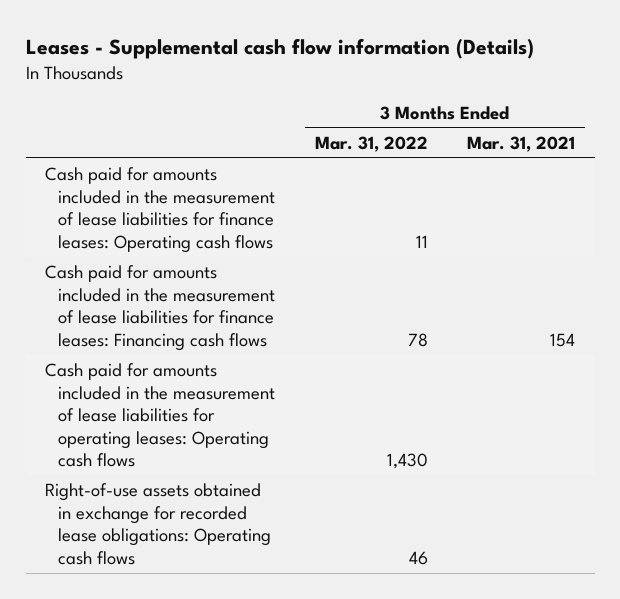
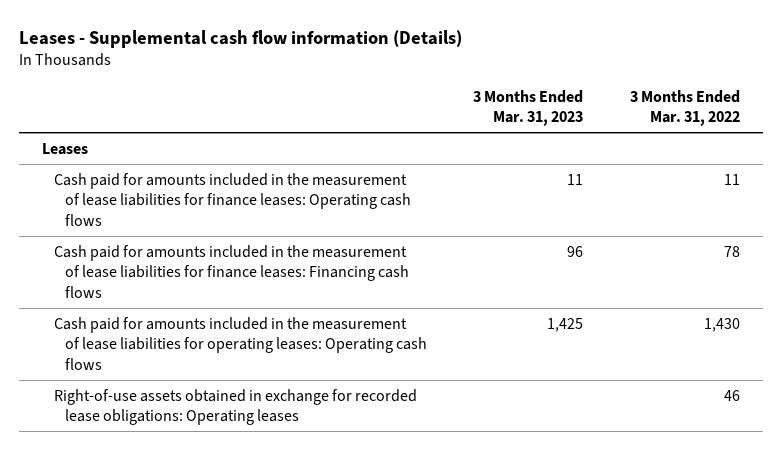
- | 3 Months Ended Mar. 31, 2022 | 3 Months Ended Mar. 31, 2021
+ | 3 Months Ended Mar. 31, 2023 | 3 Months Ended Mar. 31, 2022
+ Leases
- Right-of-use assets obtained in exchange for recorded lease obligations: Operating cash flows | 46 |
+ Right-of-use assets obtained in exchange for recorded lease obligations: Operating leases | | 46

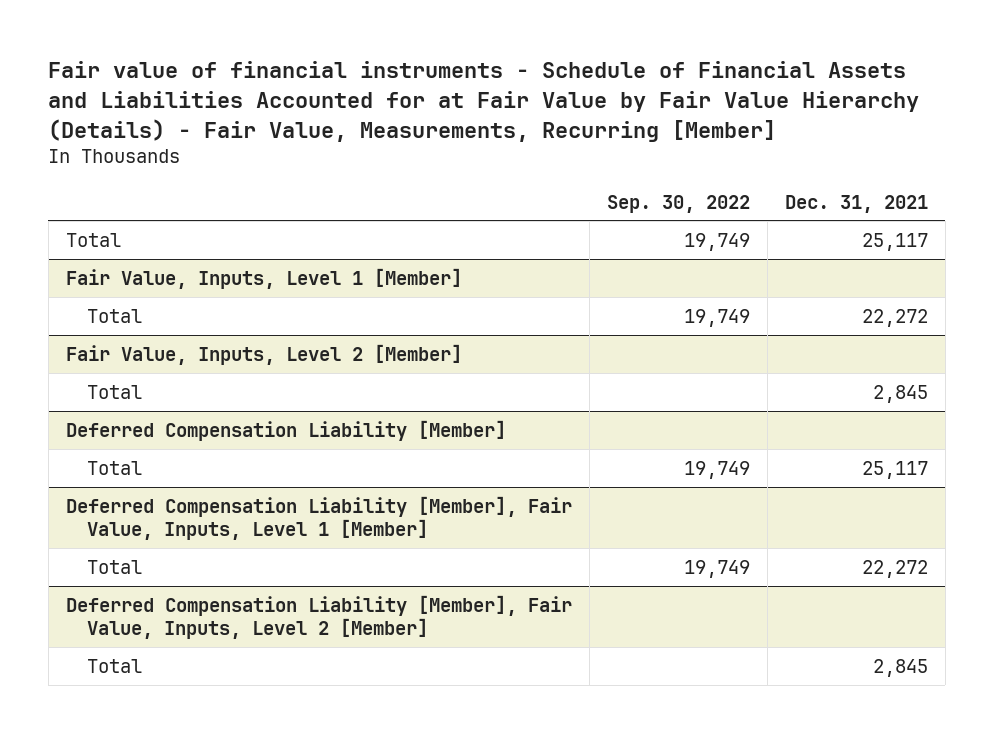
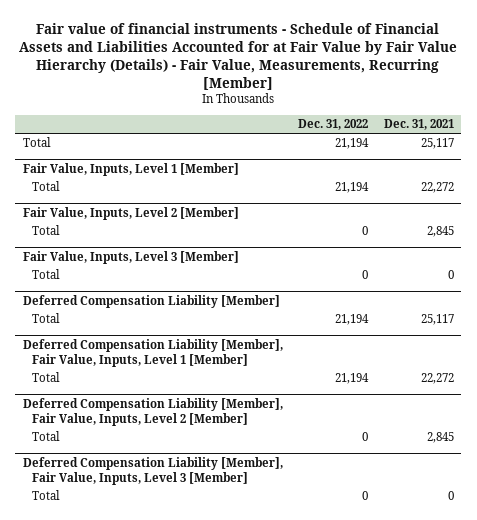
- | Sep. 30, 2022 | Dec. 31, 2021
+ | Dec. 31, 2022 | Dec. 31, 2021
+ Fair Value, Inputs, Level 3 [Member]
+ Total | 0 | 0
+ Deferred Compensation Liability [Member], Fair Value, Inputs, Level 3 [Member]
+ Total | 0 | 0

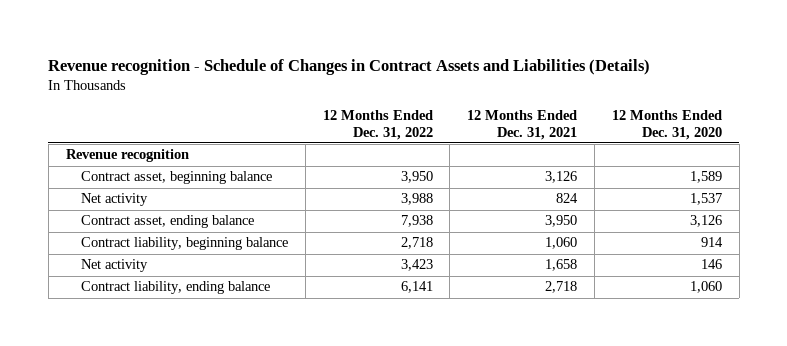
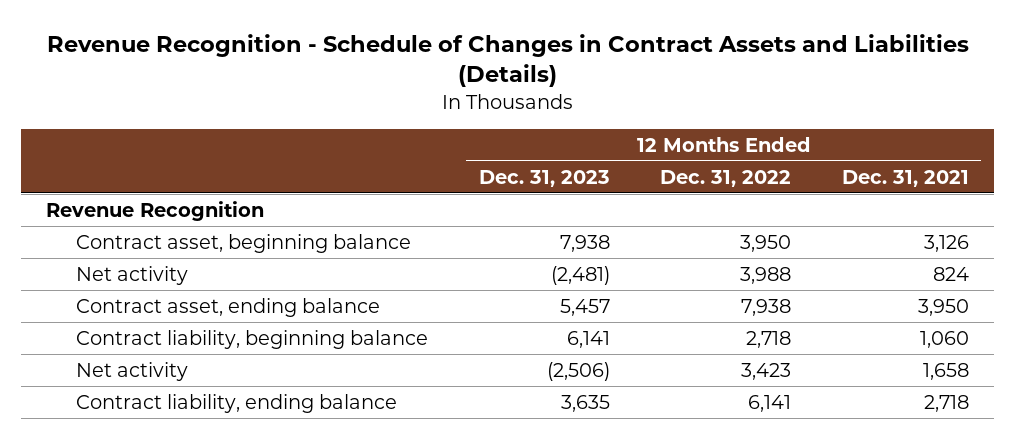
- Revenue recognition - Schedule of Changes in Contract Assets and Liabilities (Details)
+ Revenue Recognition - Schedule of Changes in Contract Assets and Liabilities (Details)
- | 12 Months Ended Dec. 31, 2022 | 12 Months Ended Dec. 31, 2021 | 12 Months Ended Dec. 31, 2020
+ | 12 Months Ended Dec. 31, 2023 | 12 Months Ended Dec. 31, 2022 | 12 Months Ended Dec. 31, 2021
- Revenue recognition
+ Revenue Recognition

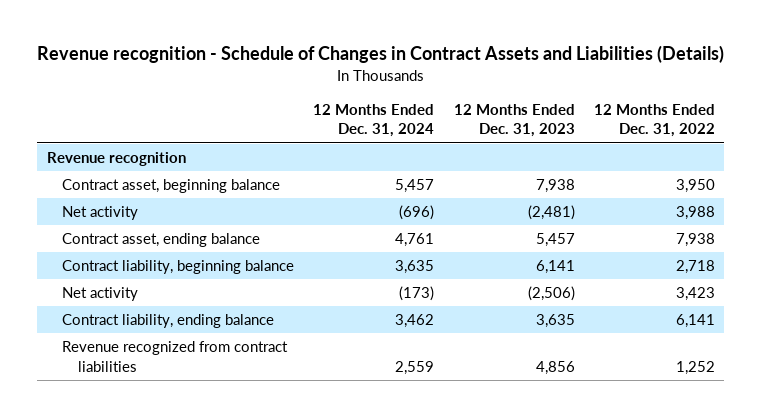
- Revenue Recognition - Schedule of Changes in Contract Assets and Liabilities (Details)
+ Revenue recognition - Schedule of Changes in Contract Assets and Liabilities (Details)
- | 12 Months Ended Dec. 31, 2023 | 12 Months Ended Dec. 31, 2022 | 12 Months Ended Dec. 31, 2021
+ | 12 Months Ended Dec. 31, 2024 | 12 Months Ended Dec. 31, 2023 | 12 Months Ended Dec. 31, 2022
- Revenue Recognition
+ Revenue recognition
+ Revenue recognized from contract liabilities | 2,559 | 4,856 | 1,252

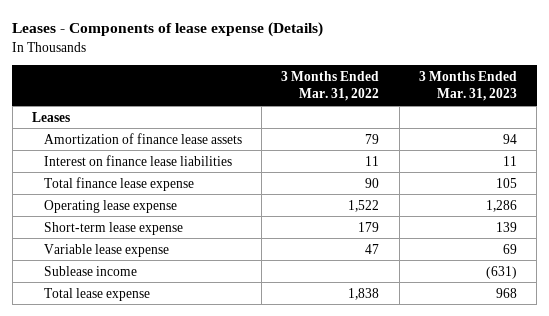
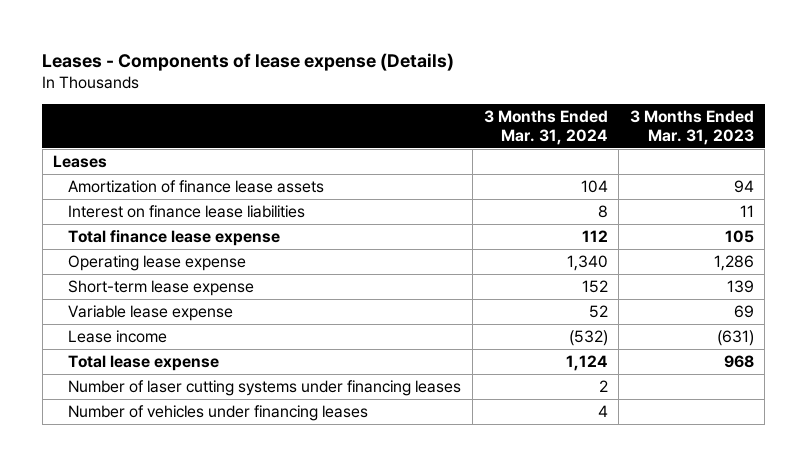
- | 3 Months Ended Mar. 31, 2022 | 3 Months Ended Mar. 31, 2023
+ | 3 Months Ended Mar. 31, 2024 | 3 Months Ended Mar. 31, 2023
- Sublease income | | (631)
+ Lease income | (532) | (631)
+ Number of laser cutting systems under financing leases | 2 |
+ Number of vehicles under financing leases | 4 |

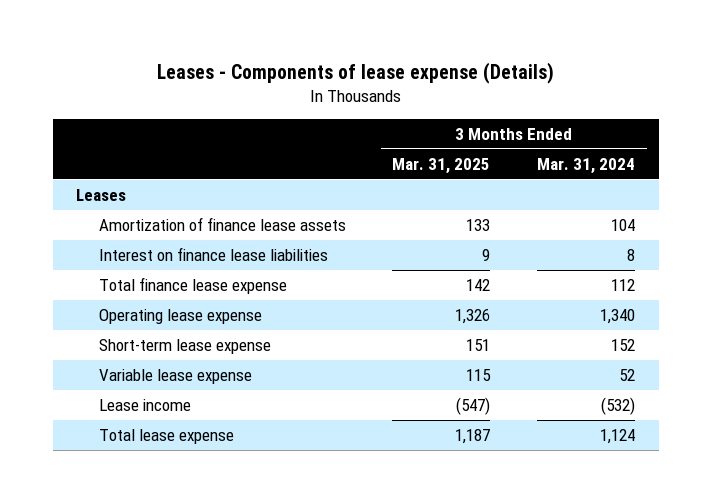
- | 3 Months Ended Mar. 31, 2024 | 3 Months Ended Mar. 31, 2023
+ | 3 Months Ended Mar. 31, 2025 | 3 Months Ended Mar. 31, 2024
- Number of laser cutting systems under financing leases | 2 |
- Number of vehicles under financing leases | 4 |

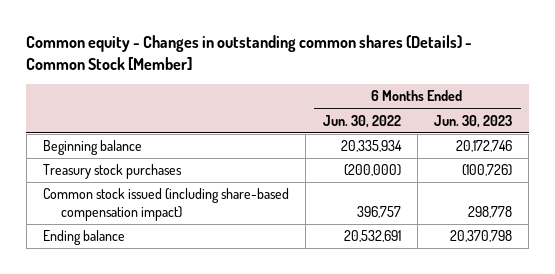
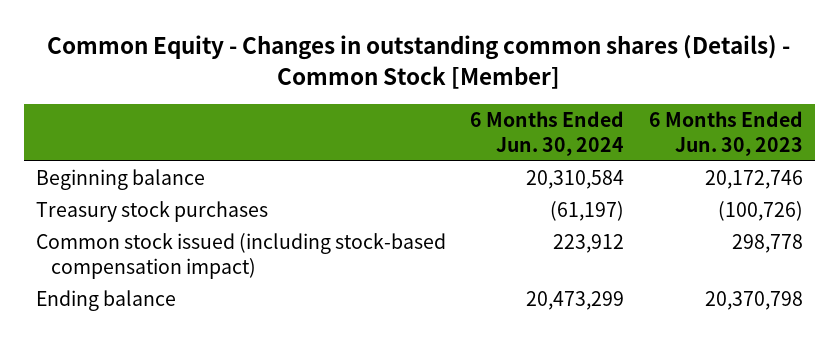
- Common equity - Changes in outstanding common shares (Details) - Common Stock [Member]
+ Common Equity - Changes in outstanding common shares (Details) - Common Stock [Member]
- | 6 Months Ended Jun. 30, 2022 | 6 Months Ended Jun. 30, 2023
+ | 6 Months Ended Jun. 30, 2024 | 6 Months Ended Jun. 30, 2023
- Common stock issued (including share-based compensation impact) | 396,757 | 298,778
+ Common stock issued (including stock-based compensation impact) | 223,912 | 298,778

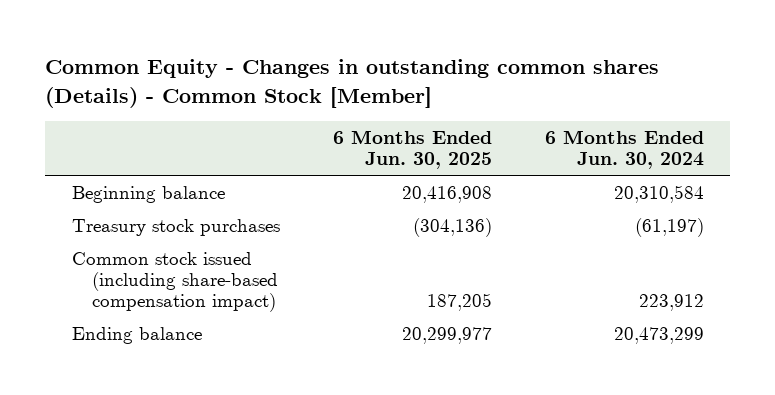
- | 6 Months Ended Jun. 30, 2024 | 6 Months Ended Jun. 30, 2023
+ | 6 Months Ended Jun. 30, 2025 | 6 Months Ended Jun. 30, 2024
- Common stock issued (including stock-based compensation impact) | 223,912 | 298,778
+ Common stock issued (including share-based compensation impact) | 187,205 | 223,912

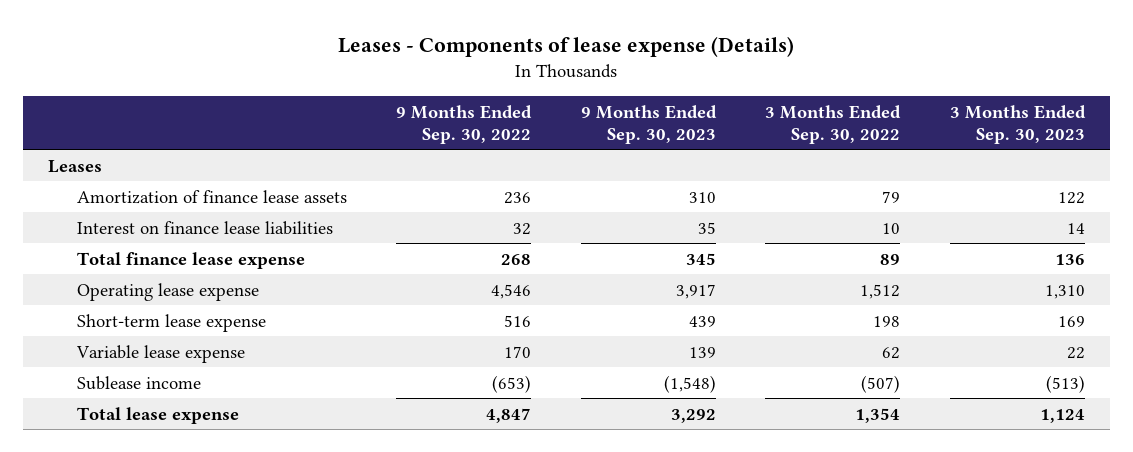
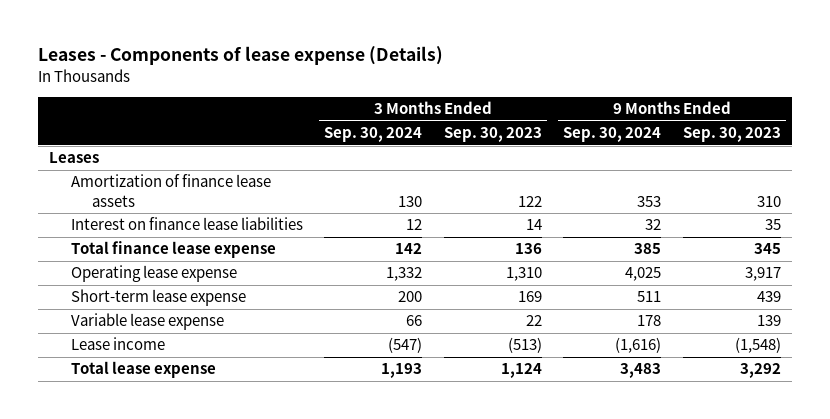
- | 9 Months Ended Sep. 30, 2022 | 9 Months Ended Sep. 30, 2023 | 3 Months Ended Sep. 30, 2022 | 3 Months Ended Sep. 30, 2023
+ | 3 Months Ended Sep. 30, 2024 | 3 Months Ended Sep. 30, 2023 | 9 Months Ended Sep. 30, 2024 | 9 Months Ended Sep. 30, 2023
- Sublease income | (653) | (1,548) | (507) | (513)
+ Lease income | (547) | (513) | (1,616) | (1,548)

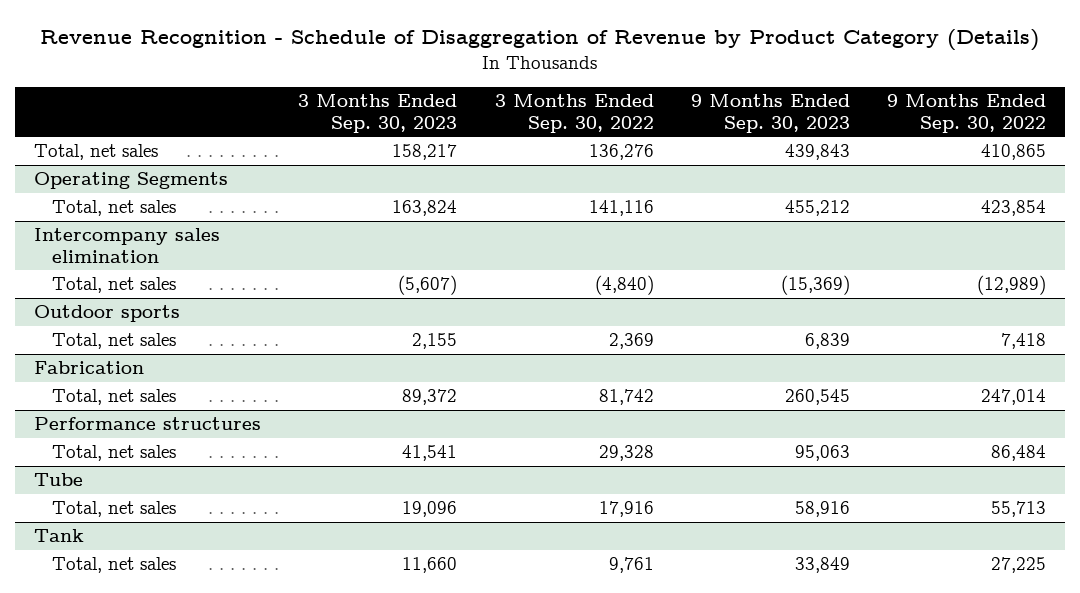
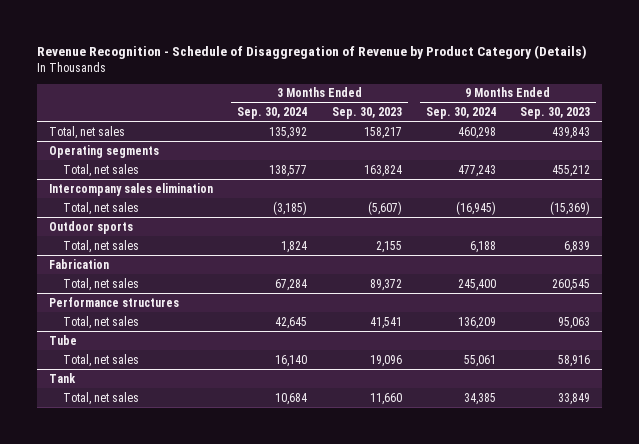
- | 3 Months Ended Sep. 30, 2023 | 3 Months Ended Sep. 30, 2022 | 9 Months Ended Sep. 30, 2023 | 9 Months Ended Sep. 30, 2022
+ | 3 Months Ended Sep. 30, 2024 | 3 Months Ended Sep. 30, 2023 | 9 Months Ended Sep. 30, 2024 | 9 Months Ended Sep. 30, 2023
- Operating Segments
+ Operating segments

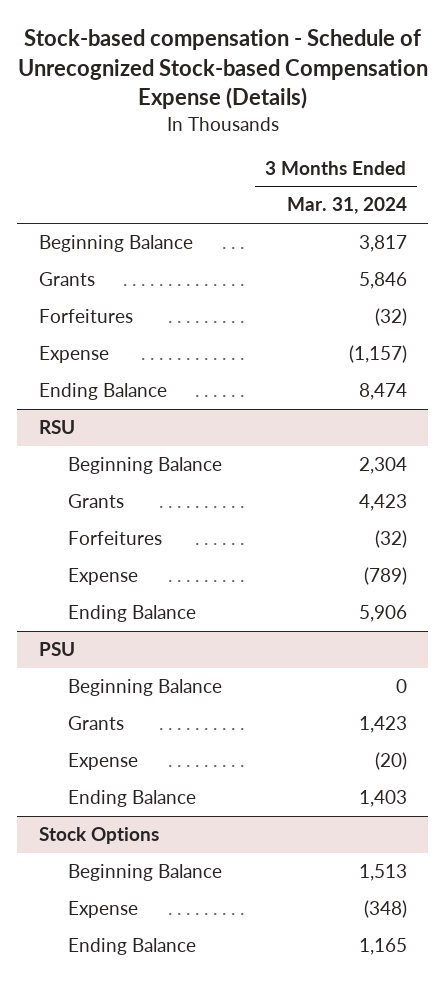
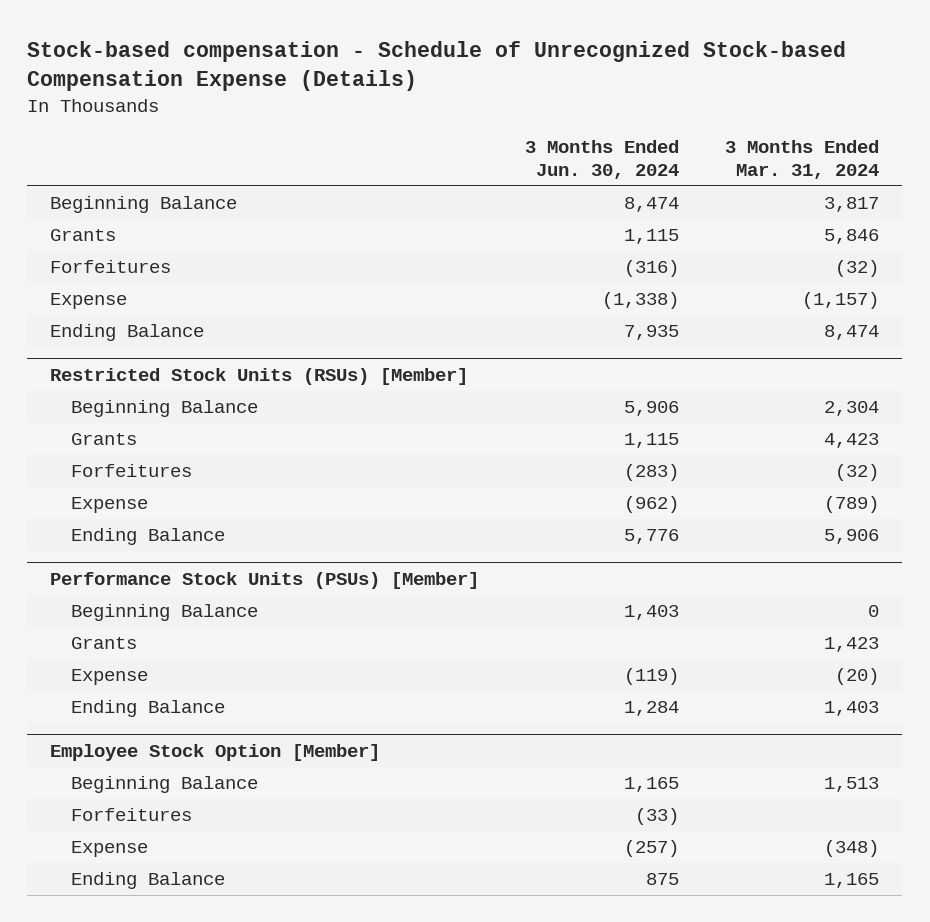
- | 3 Months Ended Mar. 31, 2024
+ | 3 Months Ended Jun. 30, 2024 | 3 Months Ended Mar. 31, 2024
- RSU
+ Restricted Stock Units (RSUs) [Member]
- PSU
+ Performance Stock Units (PSUs) [Member]
- Stock Options
+ Employee Stock Option [Member]
+ Forfeitures | (33) |

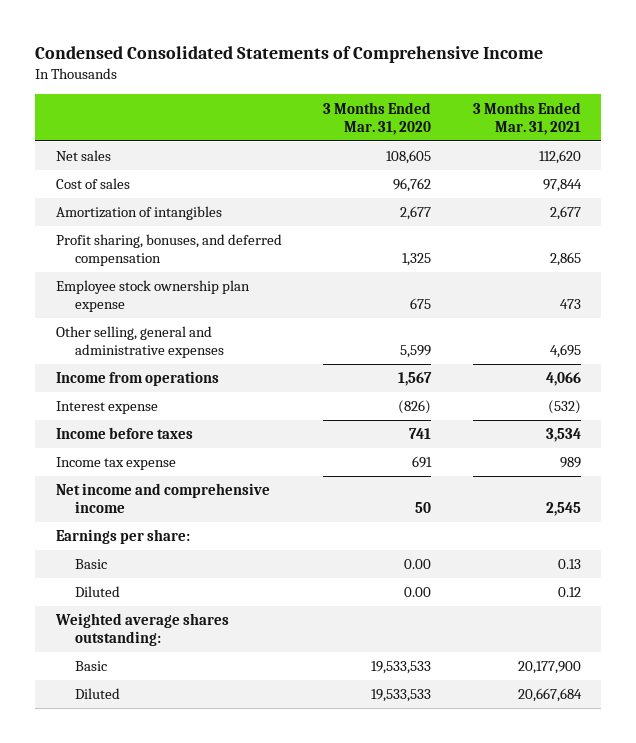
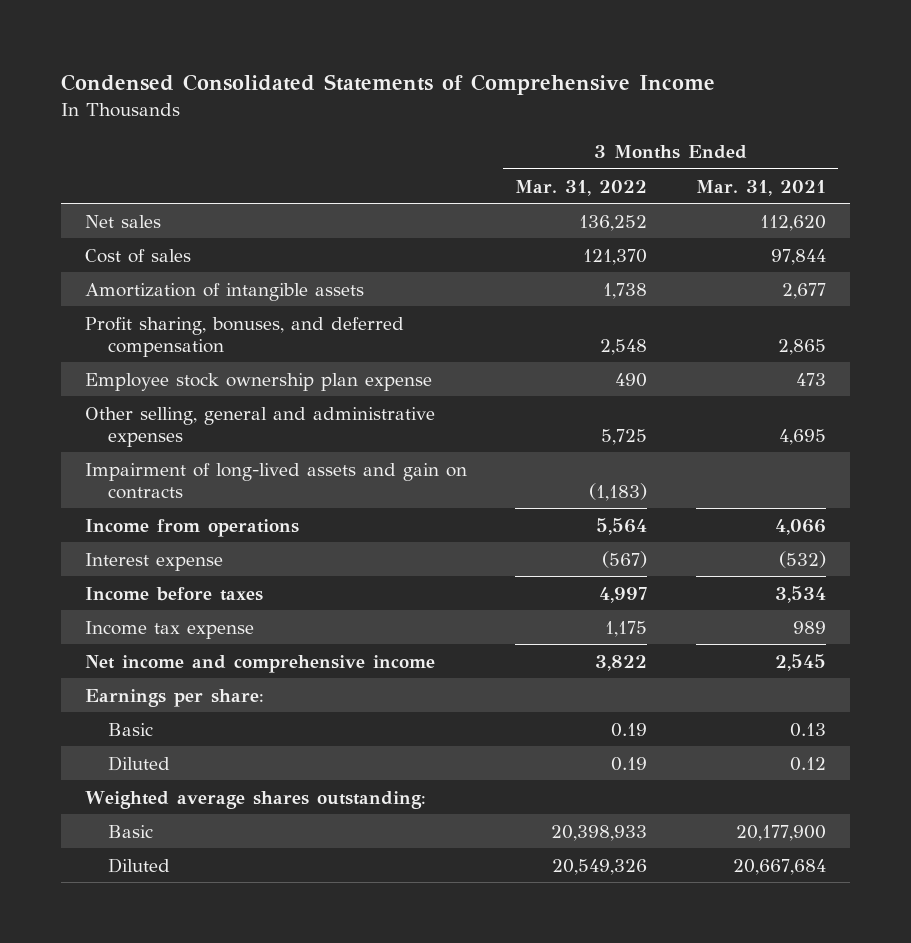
- | 3 Months Ended Mar. 31, 2020 | 3 Months Ended Mar. 31, 2021
+ | 3 Months Ended Mar. 31, 2022 | 3 Months Ended Mar. 31, 2021
- Amortization of intangibles | 2,677 | 2,677
+ Amortization of intangible assets | 1,738 | 2,677
+ Impairment of long-lived assets and gain on contracts | (1,183) |

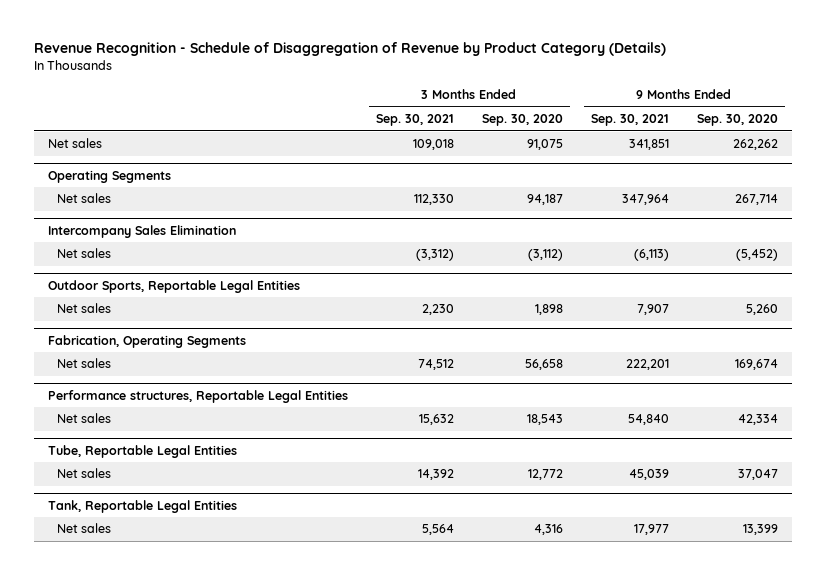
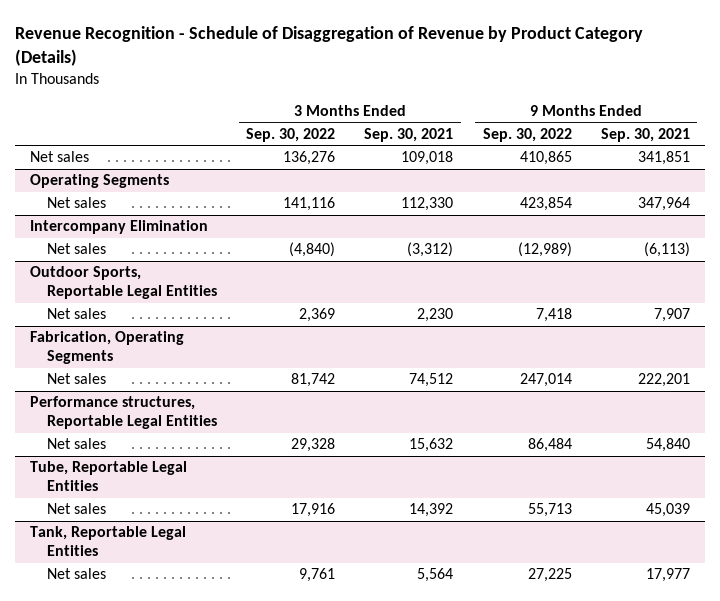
- | 3 Months Ended Sep. 30, 2021 | 3 Months Ended Sep. 30, 2020 | 9 Months Ended Sep. 30, 2021 | 9 Months Ended Sep. 30, 2020
+ | 3 Months Ended Sep. 30, 2022 | 3 Months Ended Sep. 30, 2021 | 9 Months Ended Sep. 30, 2022 | 9 Months Ended Sep. 30, 2021
- Intercompany Sales Elimination
+ Intercompany Elimination

